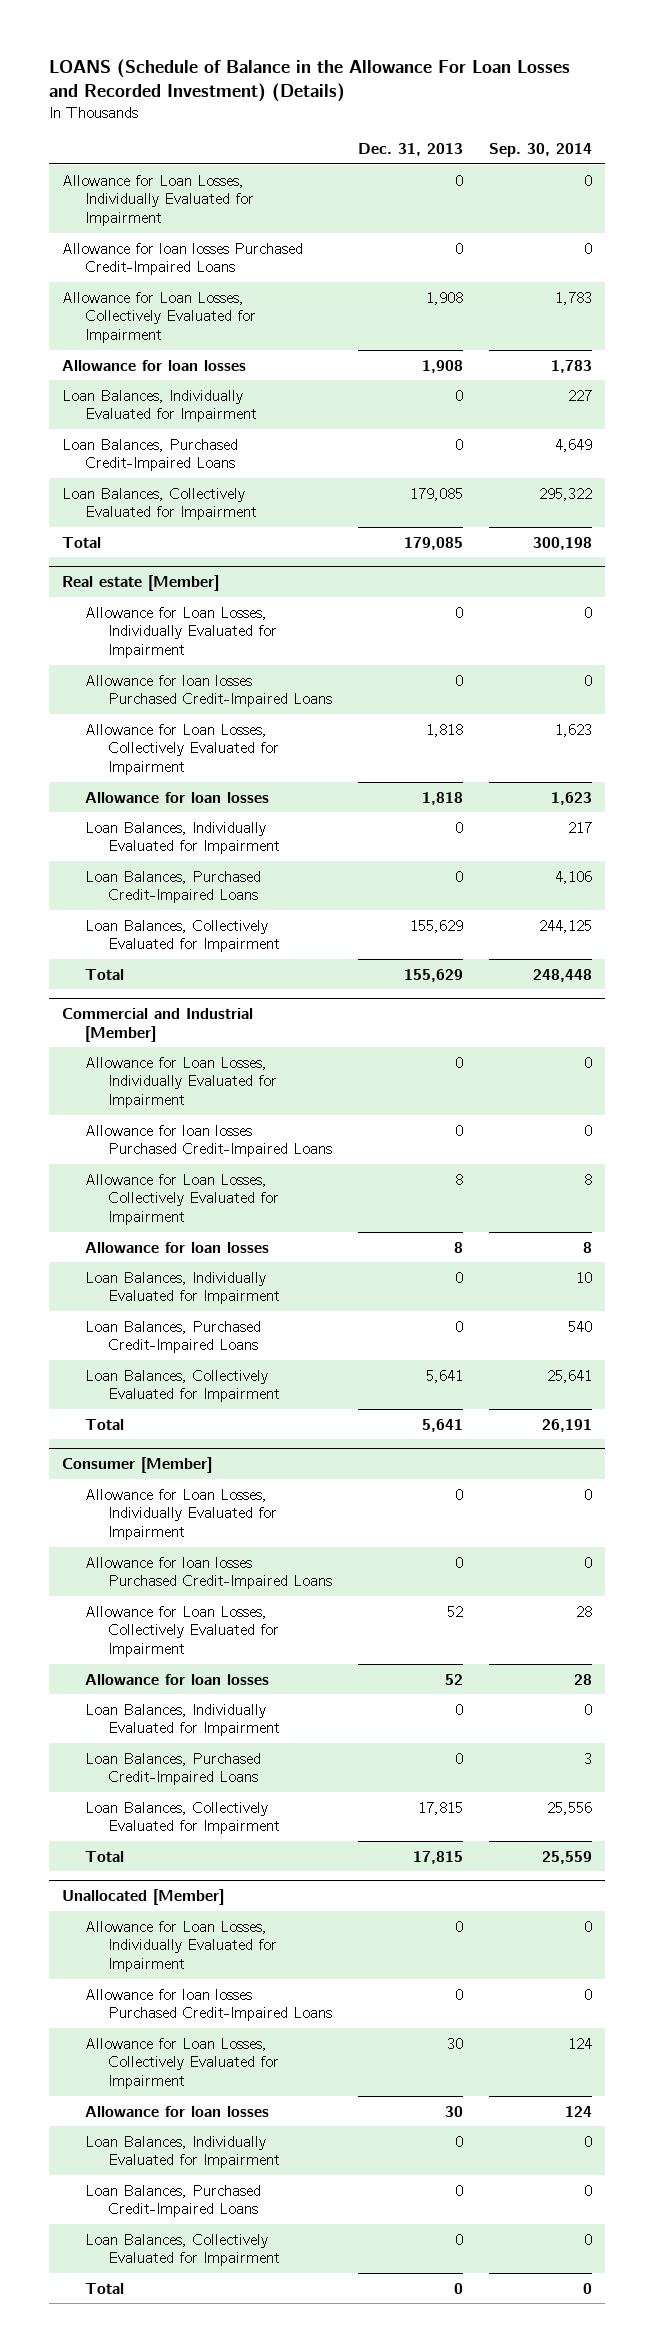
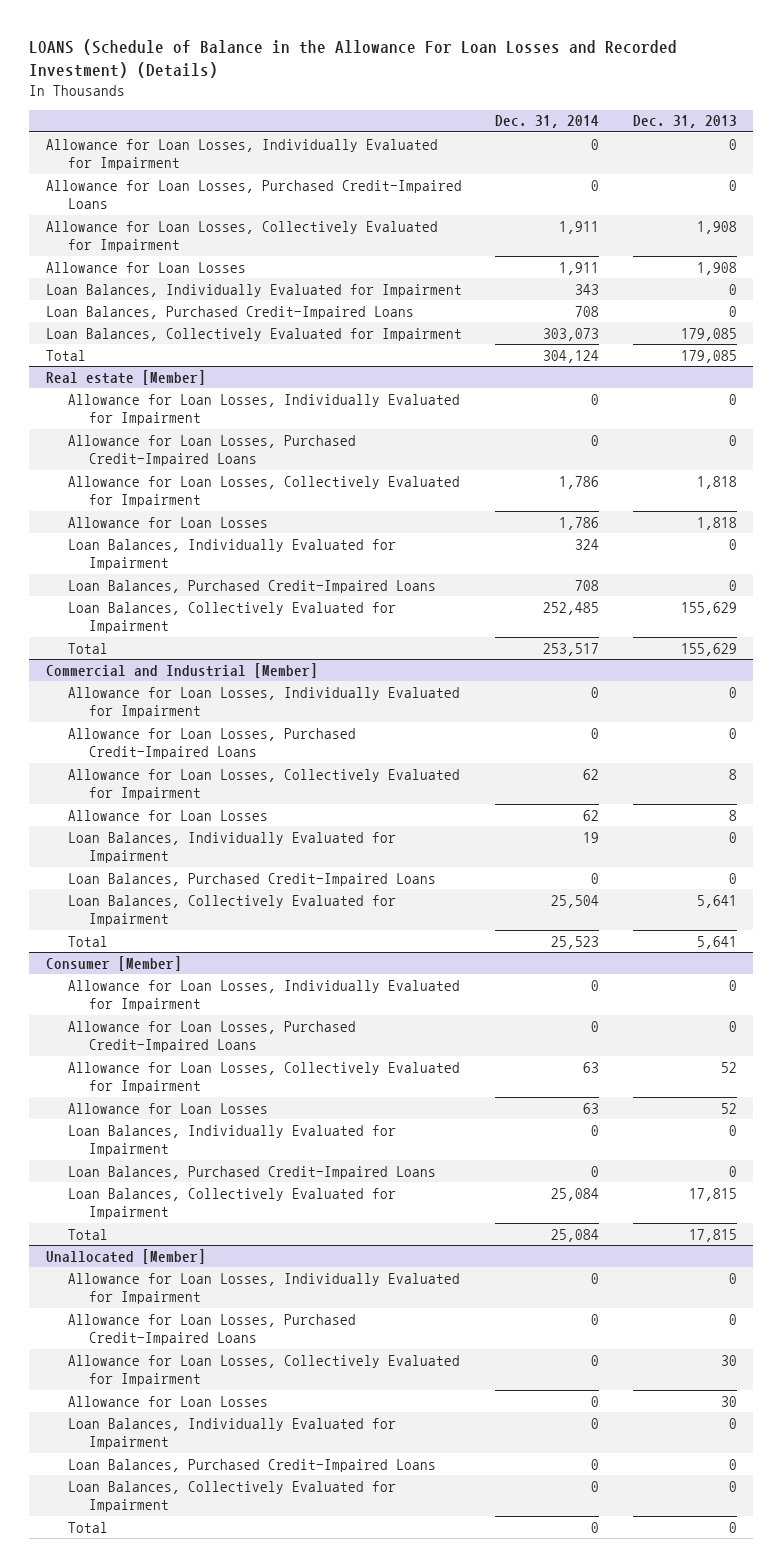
- | Dec. 31, 2013 | Sep. 30, 2014
+ | Dec. 31, 2014 | Dec. 31, 2013
- Allowance for loan losses Purchased Credit-Impaired Loans | 0 | 0
+ Allowance for Loan Losses, Purchased Credit-Impaired Loans | 0 | 0
- Allowance for loan losses | 1,908 | 1,783
+ Allowance for Loan Losses | 1,911 | 1,908
@ Real estate [Member]
- Allowance for loan losses Purchased Credit-Impaired Loans | 0 | 0
+ Allowance for Loan Losses, Purchased Credit-Impaired Loans | 0 | 0
- Allowance for loan losses | 1,818 | 1,623
+ Allowance for Loan Losses | 1,786 | 1,818
@ Commercial and Industrial [Member]
- Allowance for loan losses Purchased Credit-Impaired Loans | 0 | 0
+ Allowance for Loan Losses, Purchased Credit-Impaired Loans | 0 | 0
- Allowance for loan losses | 8 | 8
+ Allowance for Loan Losses | 62 | 8
@ Consumer [Member]
- Allowance for loan losses Purchased Credit-Impaired Loans | 0 | 0
+ Allowance for Loan Losses, Purchased Credit-Impaired Loans | 0 | 0
- Allowance for loan losses | 52 | 28
+ Allowance for Loan Losses | 63 | 52
@ Unallocated [Member]
- Allowance for loan losses Purchased Credit-Impaired Loans | 0 | 0
+ Allowance for Loan Losses, Purchased Credit-Impaired Loans | 0 | 0
- Allowance for loan losses | 30 | 124
+ Allowance for Loan Losses | 0 | 30

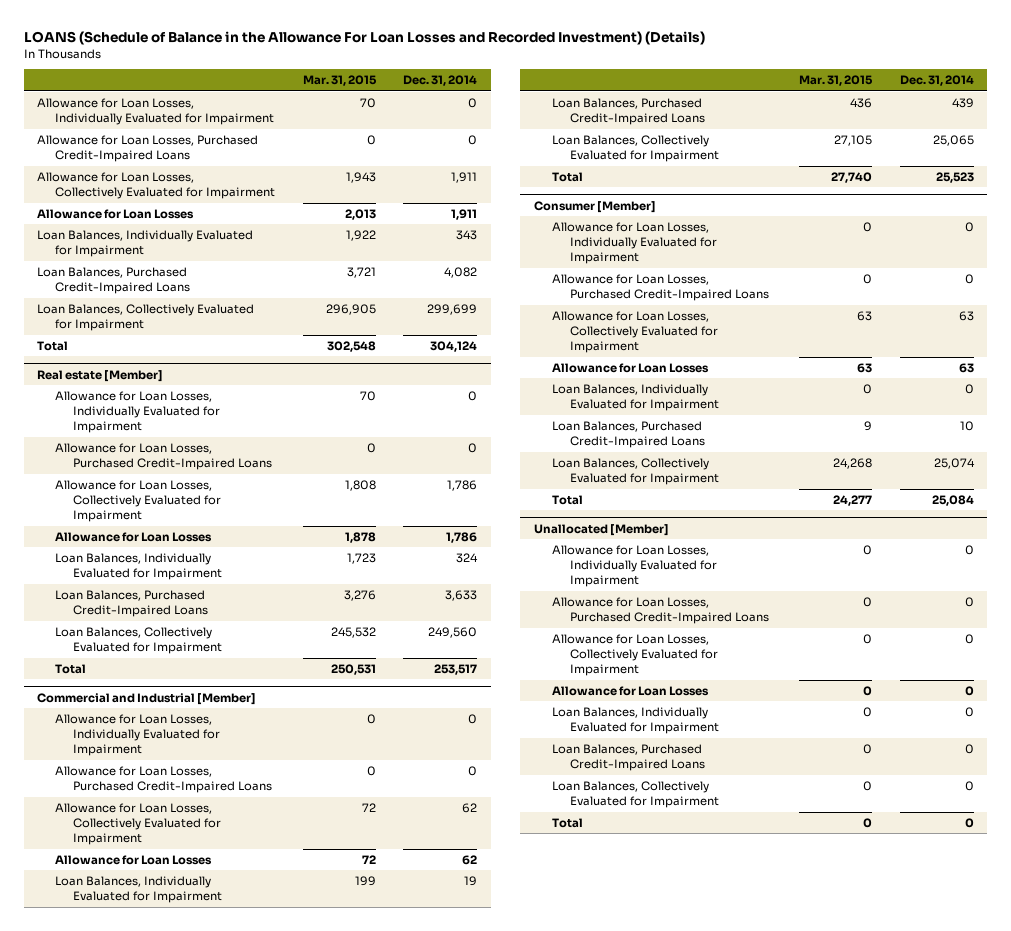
- | Dec. 31, 2014 | Dec. 31, 2013
+ | Mar. 31, 2015 | Dec. 31, 2014
- Loan Balances, Purchased Credit-Impaired Loans | 708 | 0
- Loan Balances, Collectively Evaluated for Impairment | 303,073 | 179,085
+ Loan Balances, Purchased Credit-Impaired Loans | 3,721 | 4,082
+ Loan Balances, Collectively Evaluated for Impairment | 296,905 | 299,699
@ Real estate [Member]
- Loan Balances, Purchased Credit-Impaired Loans | 708 | 0
- Loan Balances, Collectively Evaluated for Impairment | 252,485 | 155,629
+ Loan Balances, Purchased Credit-Impaired Loans | 3,276 | 3,633
+ Loan Balances, Collectively Evaluated for Impairment | 245,532 | 249,560
@ Commercial and Industrial [Member]
- Loan Balances, Purchased Credit-Impaired Loans | 0 | 0
- Loan Balances, Collectively Evaluated for Impairment | 25,504 | 5,641
+ Loan Balances, Purchased Credit-Impaired Loans | 436 | 439
+ Loan Balances, Collectively Evaluated for Impairment | 27,105 | 25,065
@ Consumer [Member]
- Loan Balances, Purchased Credit-Impaired Loans | 0 | 0
- Loan Balances, Collectively Evaluated for Impairment | 25,084 | 17,815
+ Loan Balances, Purchased Credit-Impaired Loans | 9 | 10
+ Loan Balances, Collectively Evaluated for Impairment | 24,268 | 25,074

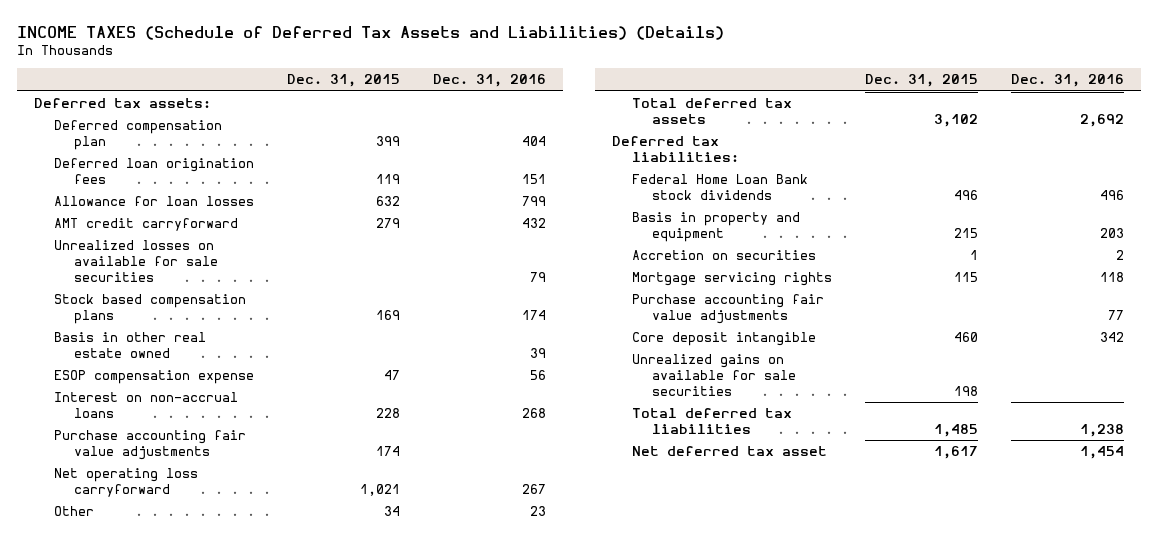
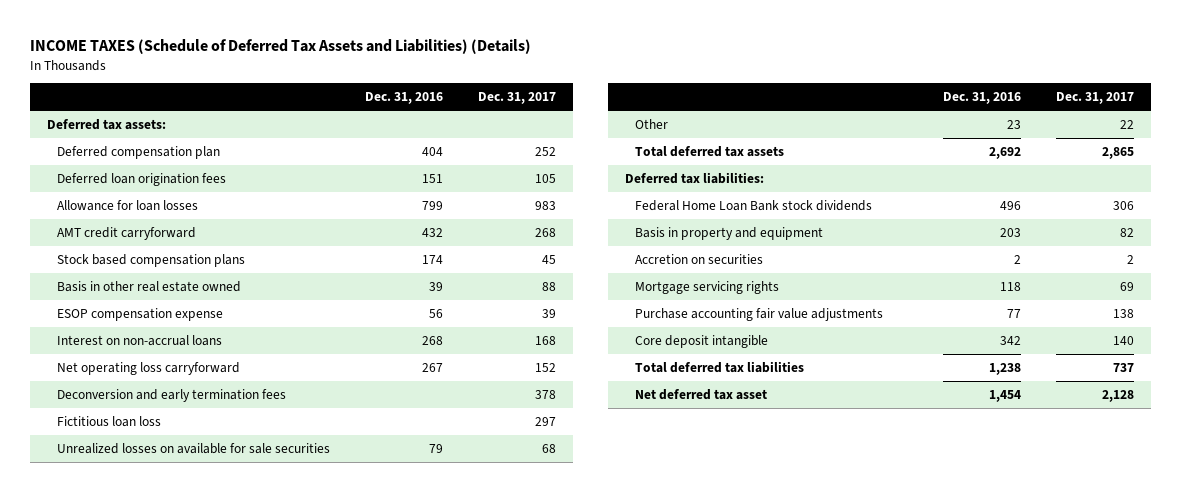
- | Dec. 31, 2015 | Dec. 31, 2016
+ | Dec. 31, 2016 | Dec. 31, 2017
- Purchase accounting fair value adjustments | 174 |
+ Deconversion and early termination fees | | 378
+ Fictitious loan loss | | 297
moved down: Unrealized losses on available for sale securities | 79 | 68
- Unrealized gains on available for sale securities | 198 |

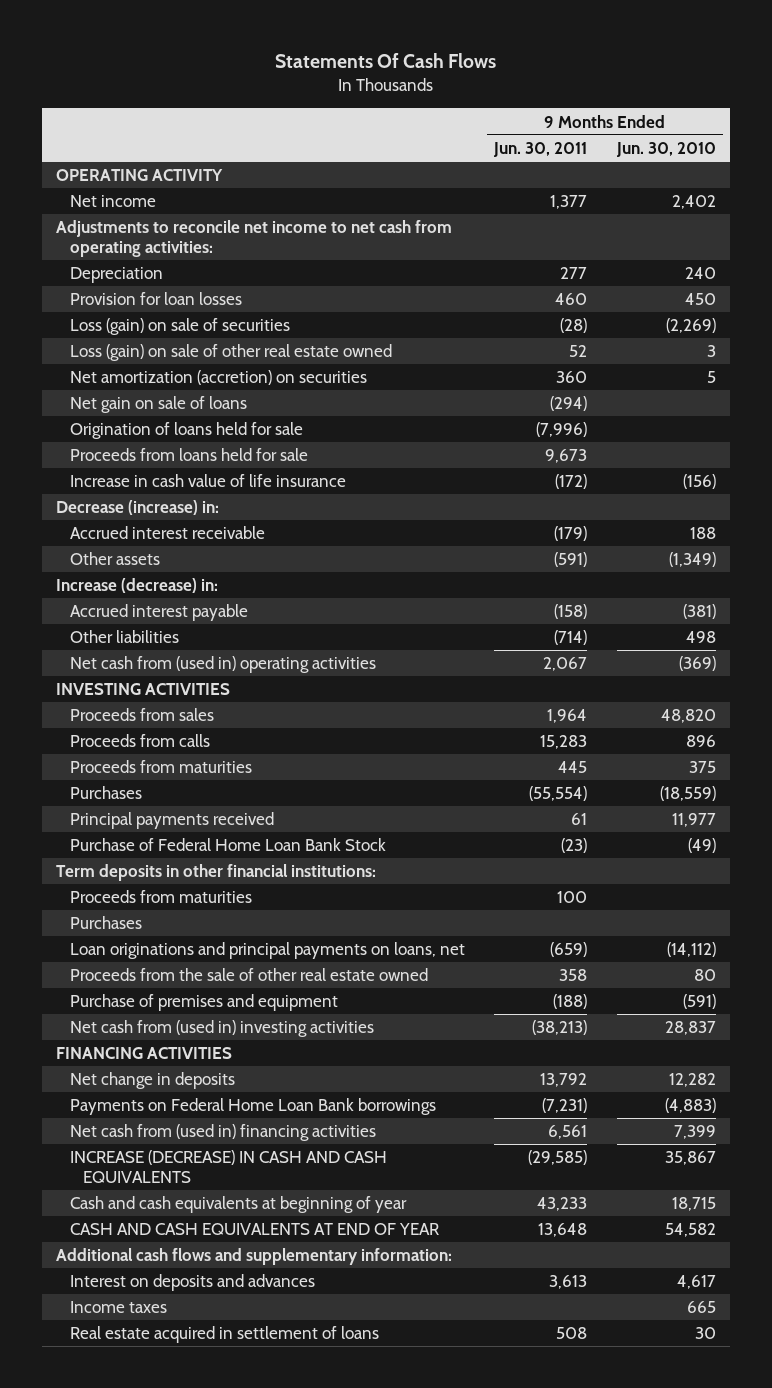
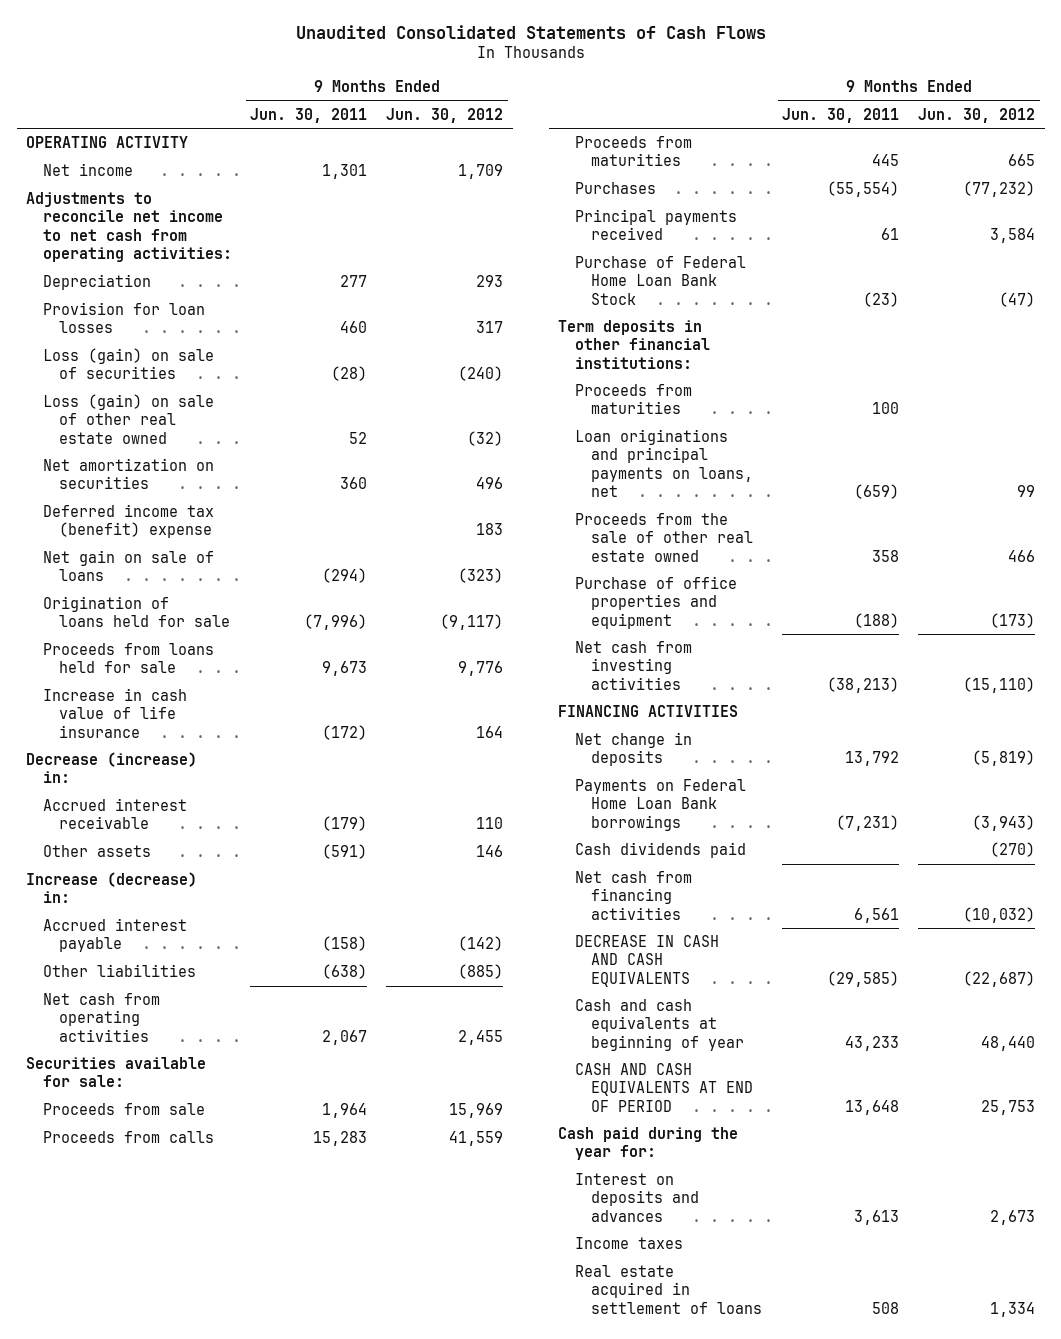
- Statements Of Cash Flows
+ Unaudited Consolidated Statements of Cash Flows
- | 9 Months Ended Jun. 30, 2011 | 9 Months Ended Jun. 30, 2010
+ | 9 Months Ended Jun. 30, 2011 | 9 Months Ended Jun. 30, 2012
- Net income | 1,377 | 2,402
+ Net income | 1,301 | 1,709
- Net amortization (accretion) on securities | 360 | 5
+ Net amortization on securities | 360 | 496
+ Deferred income tax (benefit) expense | | 183
- Other liabilities | (714) | 498
- Net cash from (used in) operating activities | 2,067 | (369)
- INVESTING ACTIVITIES
- Proceeds from sales | 1,964 | 48,820
+ Other liabilities | (638) | (885)
+ Net cash from operating activities | 2,067 | 2,455
+ Securities available for sale:
+ Proceeds from sale | 1,964 | 15,969
- Purchases
- Purchase of premises and equipment | (188) | (591)
- Net cash from (used in) investing activities | (38,213) | 28,837
+ Purchase of office properties and equipment | (188) | (173)
+ Net cash from investing activities | (38,213) | (15,110)
- Net cash from (used in) financing activities | 6,561 | 7,399
- INCREASE (DECREASE) IN CASH AND CASH EQUIVALENTS | (29,585) | 35,867
+ Cash dividends paid | | (270)
+ Net cash from financing activities | 6,561 | (10,032)
+ DECREASE IN CASH AND CASH EQUIVALENTS | (29,585) | (22,687)
- CASH AND CASH EQUIVALENTS AT END OF YEAR | 13,648 | 54,582
- Additional cash flows and supplementary information:
+ CASH AND CASH EQUIVALENTS AT END OF PERIOD | 13,648 | 25,753
+ Cash paid during the year for:

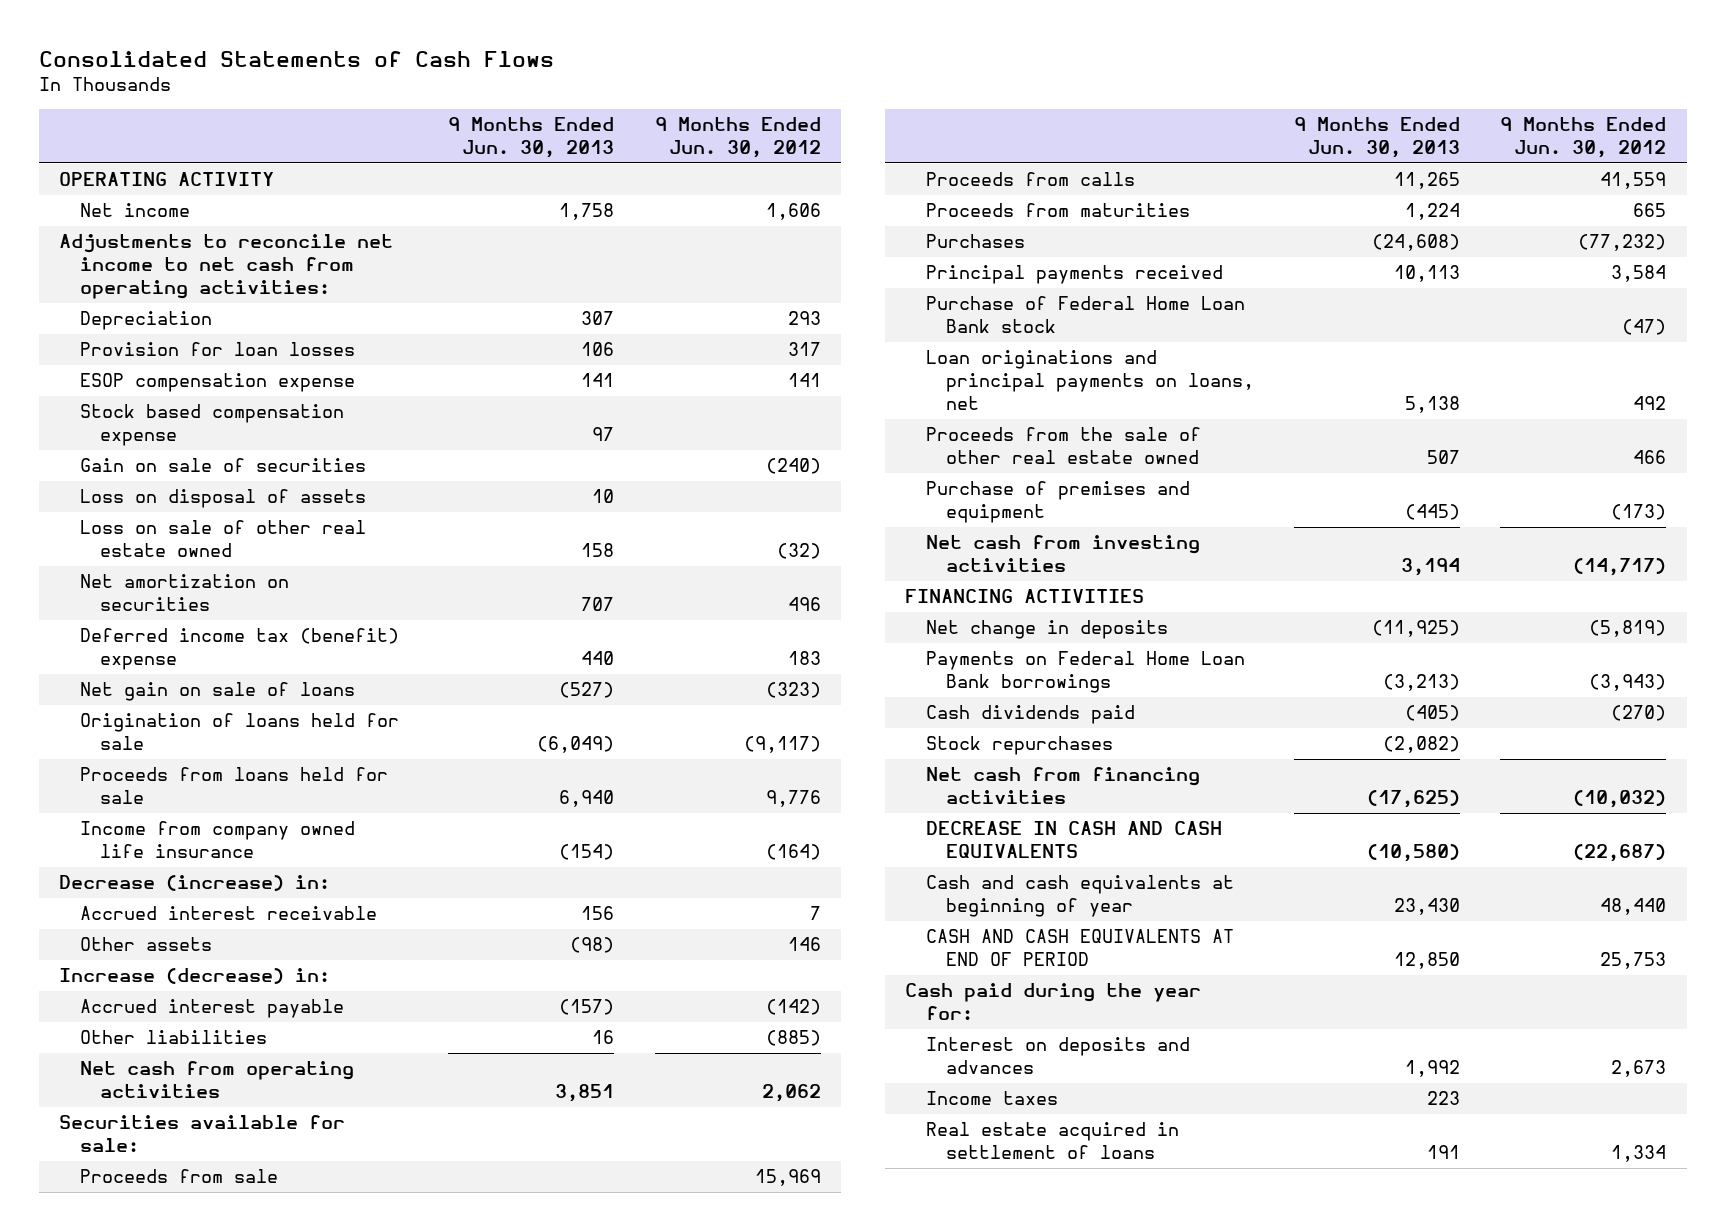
- Unaudited Consolidated Statements of Cash Flows
+ Consolidated Statements of Cash Flows
- | 9 Months Ended Jun. 30, 2011 | 9 Months Ended Jun. 30, 2012
+ | 9 Months Ended Jun. 30, 2013 | 9 Months Ended Jun. 30, 2012
- Net income | 1,301 | 1,709
+ Net income | 1,758 | 1,606
- Loss (gain) on sale of securities | (28) | (240)
- Loss (gain) on sale of other real estate owned | 52 | (32)
+ ESOP compensation expense | 141 | 141
+ Stock based compensation expense | 97 |
+ Gain on sale of securities | | (240)
+ Loss on disposal of assets | 10 |
+ Loss on sale of other real estate owned | 158 | (32)
- Increase in cash value of life insurance | (172) | 164
+ Income from company owned life insurance | (154) | (164)
- Accrued interest receivable | (179) | 110
+ Accrued interest receivable | 156 | 7
- Net cash from operating activities | 2,067 | 2,455
+ Net cash from operating activities | 3,851 | 2,062
- Purchase of Federal Home Loan Bank Stock | (23) | (47)
- Term deposits in other financial institutions:
- Proceeds from maturities | 100 |
- Loan originations and principal payments on loans, net | (659) | 99
+ Purchase of Federal Home Loan Bank stock | | (47)
+ Loan originations and principal payments on loans, net | 5,138 | 492
- Purchase of office properties and equipment | (188) | (173)
- Net cash from investing activities | (38,213) | (15,110)
+ Purchase of premises and equipment | (445) | (173)
+ Net cash from investing activities | 3,194 | (14,717)
+ Stock repurchases | (2,082) |

